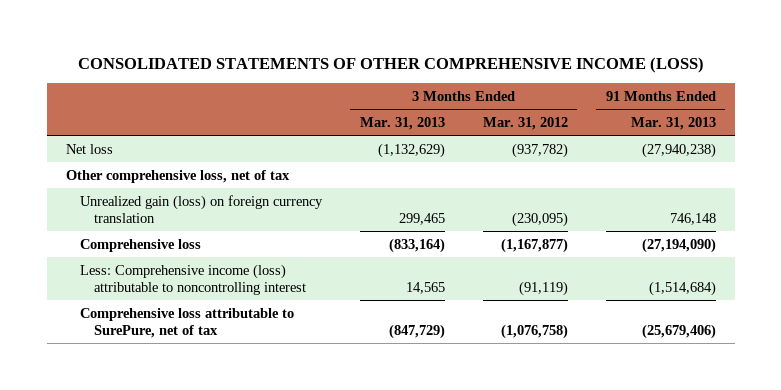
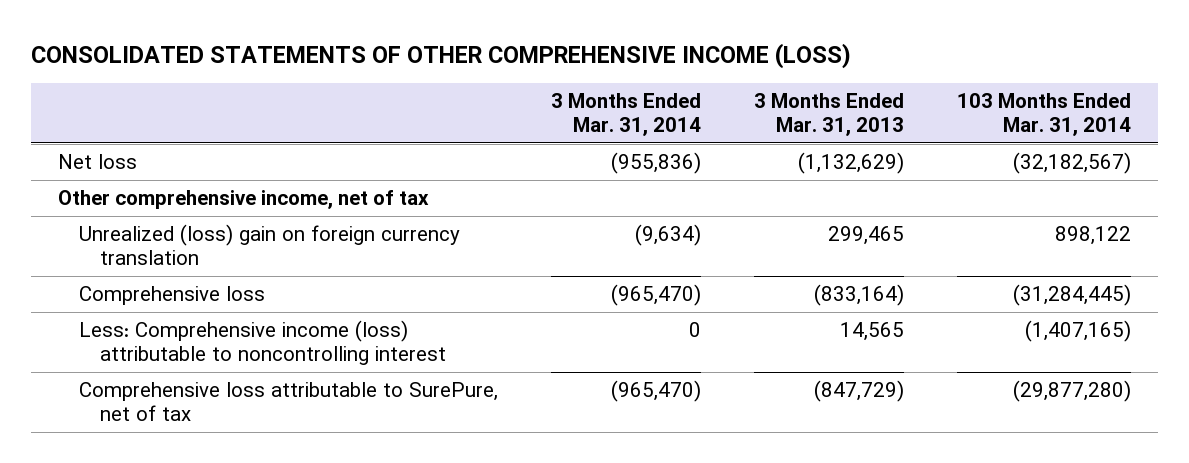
- | 3 Months Ended Mar. 31, 2013 | 3 Months Ended Mar. 31, 2012 | 91 Months Ended Mar. 31, 2013
+ | 3 Months Ended Mar. 31, 2014 | 3 Months Ended Mar. 31, 2013 | 103 Months Ended Mar. 31, 2014
- Other comprehensive loss, net of tax
- Unrealized gain (loss) on foreign currency translation | 299,465 | (230,095) | 746,148
+ Other comprehensive income, net of tax
+ Unrealized (loss) gain on foreign currency translation | (9,634) | 299,465 | 898,122

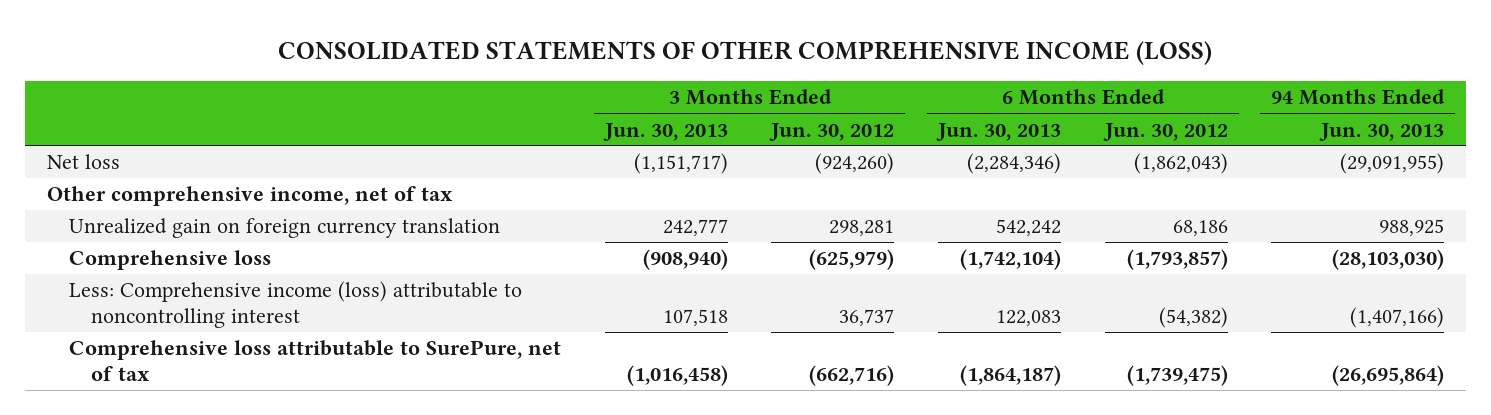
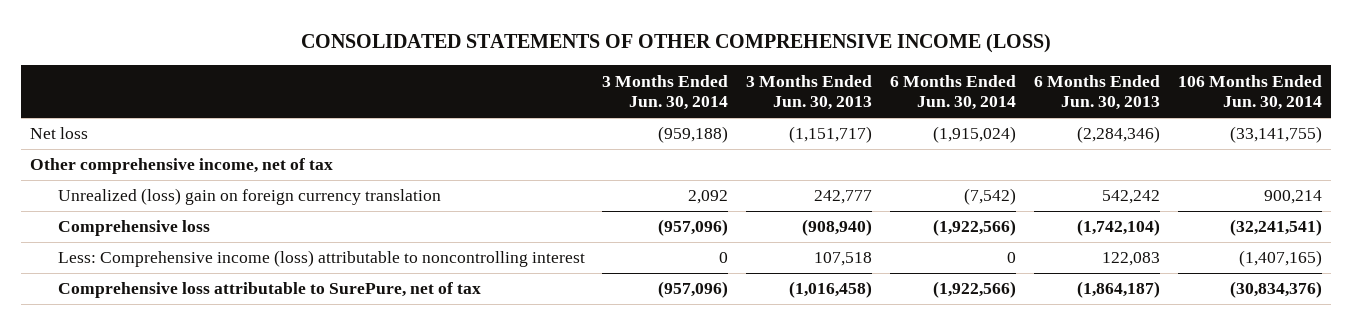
- | 3 Months Ended Jun. 30, 2013 | 3 Months Ended Jun. 30, 2012 | 6 Months Ended Jun. 30, 2013 | 6 Months Ended Jun. 30, 2012 | 94 Months Ended Jun. 30, 2013
+ | 3 Months Ended Jun. 30, 2014 | 3 Months Ended Jun. 30, 2013 | 6 Months Ended Jun. 30, 2014 | 6 Months Ended Jun. 30, 2013 | 106 Months Ended Jun. 30, 2014
- Unrealized gain on foreign currency translation | 242,777 | 298,281 | 542,242 | 68,186 | 988,925
+ Unrealized (loss) gain on foreign currency translation | 2,092 | 242,777 | (7,542) | 542,242 | 900,214

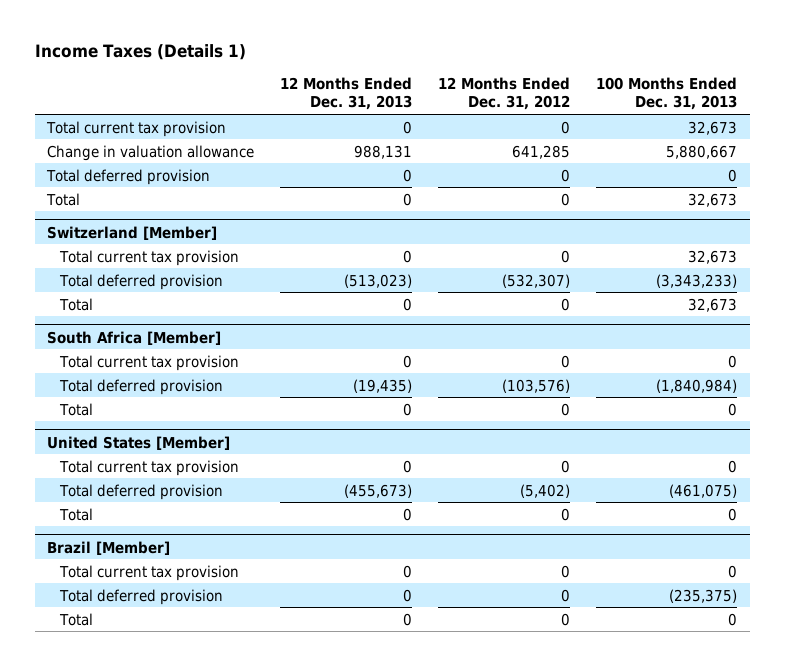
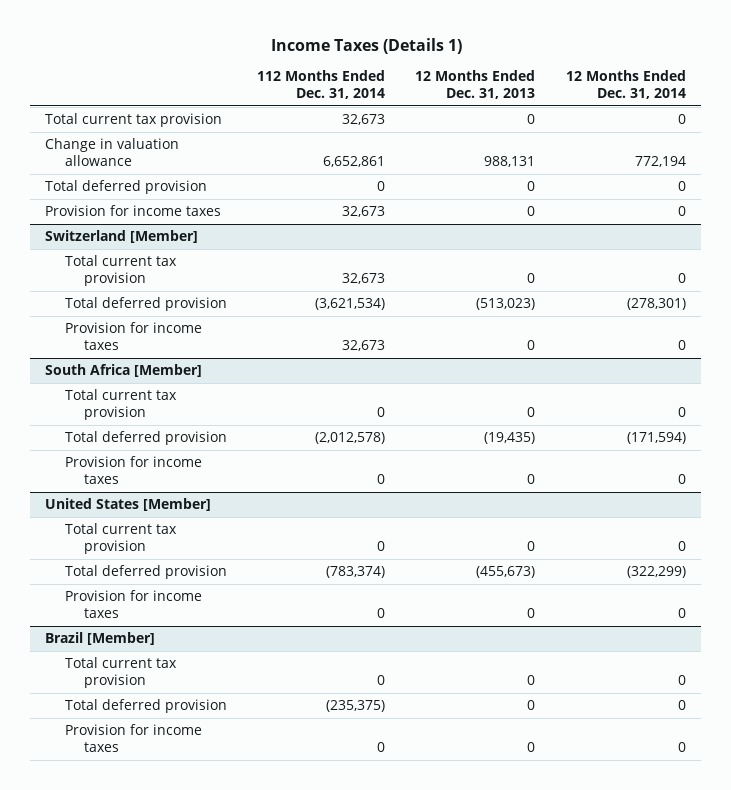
- | 12 Months Ended Dec. 31, 2013 | 12 Months Ended Dec. 31, 2012 | 100 Months Ended Dec. 31, 2013
+ | 112 Months Ended Dec. 31, 2014 | 12 Months Ended Dec. 31, 2013 | 12 Months Ended Dec. 31, 2014
- Total | 0 | 0 | 32,673
+ Provision for income taxes | 32,673 | 0 | 0
@ Switzerland [Member]
- Total | 0 | 0 | 32,673
+ Provision for income taxes | 32,673 | 0 | 0
@ South Africa [Member]
- Total | 0 | 0 | 0
+ Provision for income taxes | 0 | 0 | 0
@ United States [Member]
- Total | 0 | 0 | 0
+ Provision for income taxes | 0 | 0 | 0
@ Brazil [Member]
- Total | 0 | 0 | 0
+ Provision for income taxes | 0 | 0 | 0

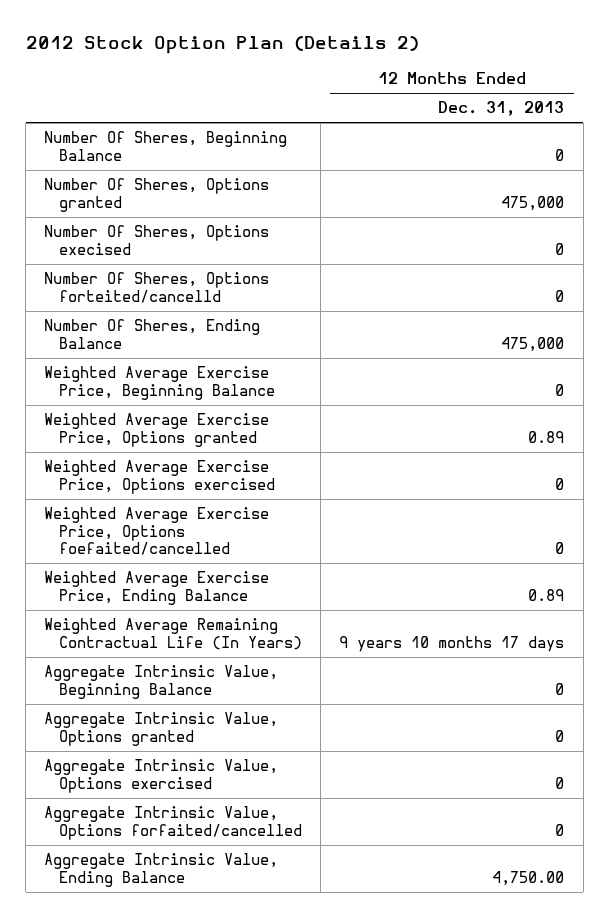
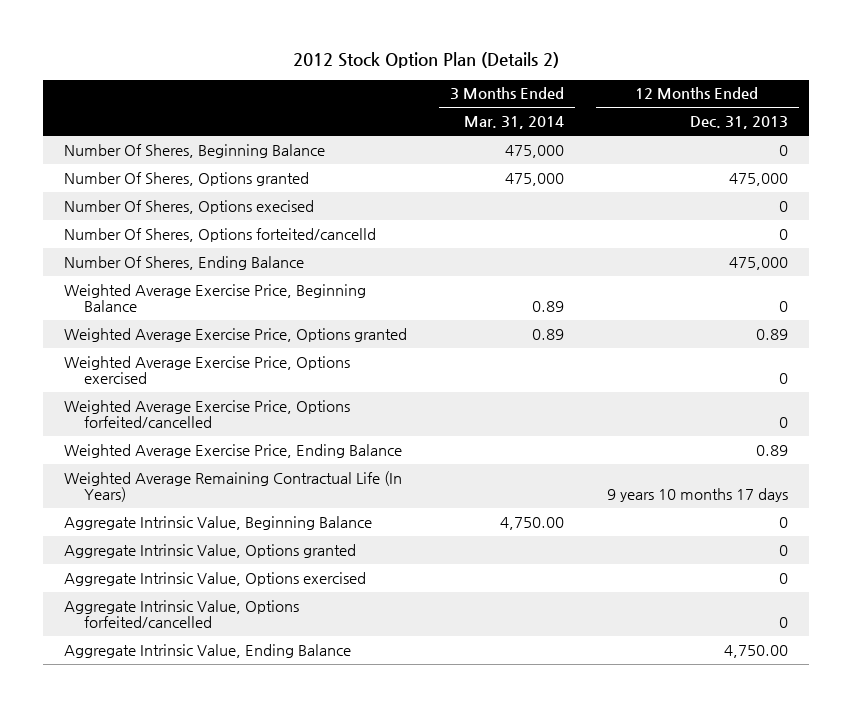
- | 12 Months Ended Dec. 31, 2013
+ | 3 Months Ended Mar. 31, 2014 | 12 Months Ended Dec. 31, 2013
- Weighted Average Exercise Price, Options foefaited/cancelled | 0
+ Weighted Average Exercise Price, Options forfeited/cancelled | | 0
- Aggregate Intrinsic Value, Options forfaited/cancelled | 0
+ Aggregate Intrinsic Value, Options forfeited/cancelled | | 0

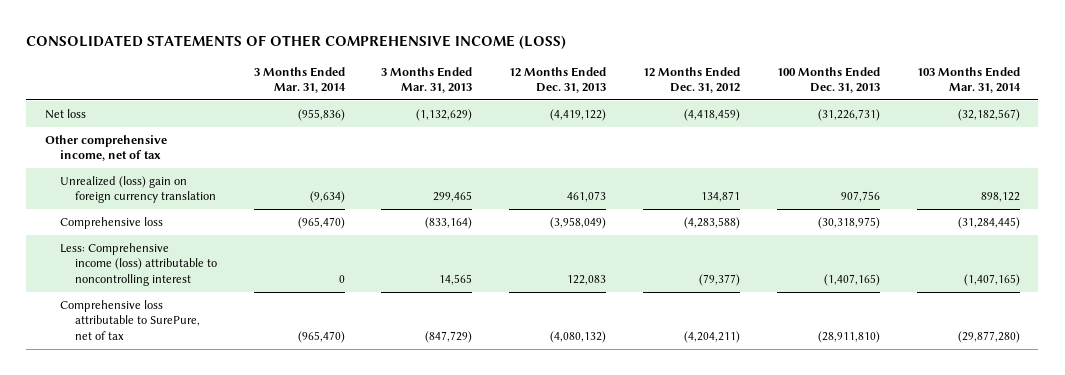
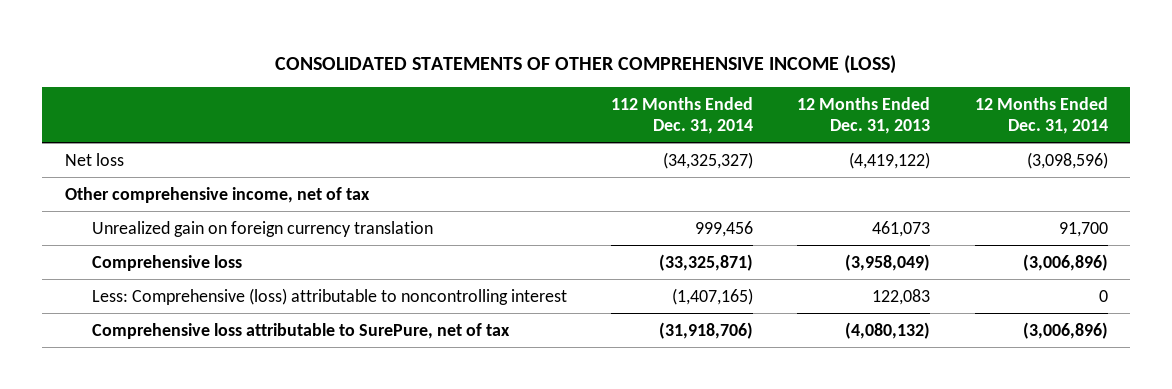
- | 3 Months Ended Mar. 31, 2014 | 3 Months Ended Mar. 31, 2013 | 12 Months Ended Dec. 31, 2013 | 12 Months Ended Dec. 31, 2012 | 100 Months Ended Dec. 31, 2013 | 103 Months Ended Mar. 31, 2014
+ | 112 Months Ended Dec. 31, 2014 | 12 Months Ended Dec. 31, 2013 | 12 Months Ended Dec. 31, 2014
- Unrealized (loss) gain on foreign currency translation | (9,634) | 299,465 | 461,073 | 134,871 | 907,756 | 898,122
+ Unrealized gain on foreign currency translation | 999,456 | 461,073 | 91,700
- Less: Comprehensive income (loss) attributable to noncontrolling interest | 0 | 14,565 | 122,083 | (79,377) | (1,407,165) | (1,407,165)
+ Less: Comprehensive (loss) attributable to noncontrolling interest | (1,407,165) | 122,083 | 0

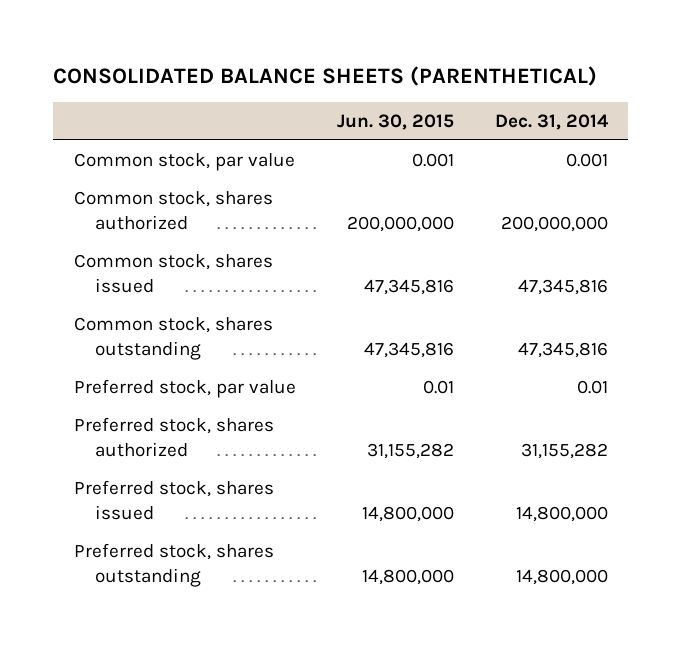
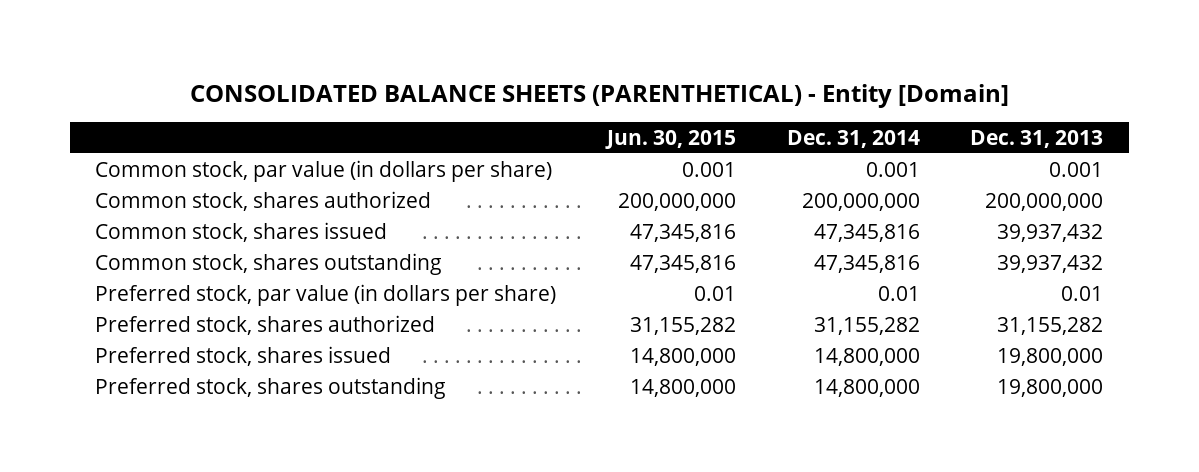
- CONSOLIDATED BALANCE SHEETS (PARENTHETICAL)
+ CONSOLIDATED BALANCE SHEETS (PARENTHETICAL) - Entity [Domain]
- | Jun. 30, 2015 | Dec. 31, 2014
+ | Jun. 30, 2015 | Dec. 31, 2014 | Dec. 31, 2013
- Common stock, par value | 0.001 | 0.001
+ Common stock, par value (in dollars per share) | 0.001 | 0.001 | 0.001
- Preferred stock, par value | 0.01 | 0.01
+ Preferred stock, par value (in dollars per share) | 0.01 | 0.01 | 0.01

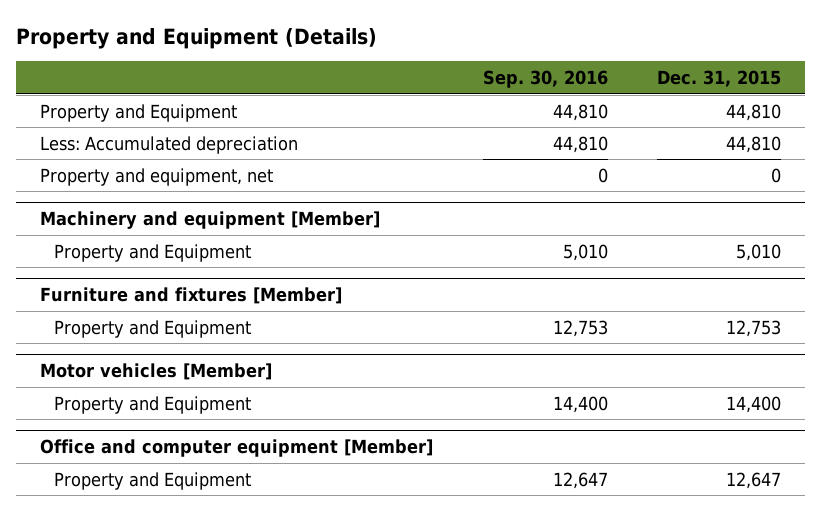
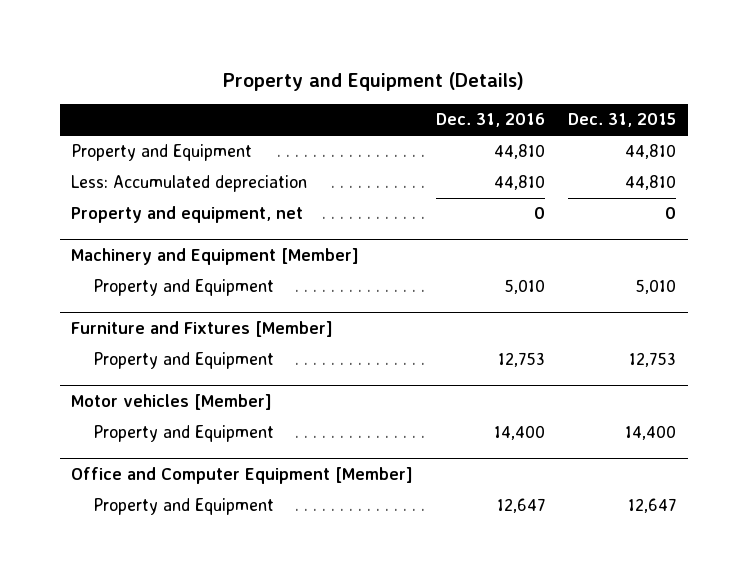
- | Sep. 30, 2016 | Dec. 31, 2015
+ | Dec. 31, 2016 | Dec. 31, 2015
- Machinery and equipment [Member]
+ Machinery and Equipment [Member]
- Furniture and fixtures [Member]
+ Furniture and Fixtures [Member]
- Office and computer equipment [Member]
+ Office and Computer Equipment [Member]

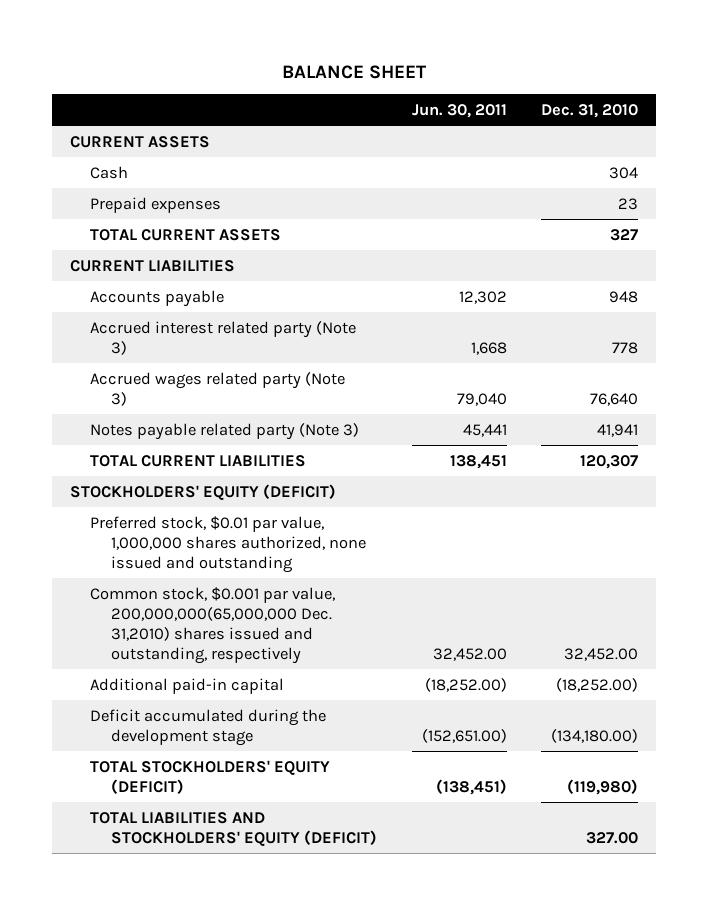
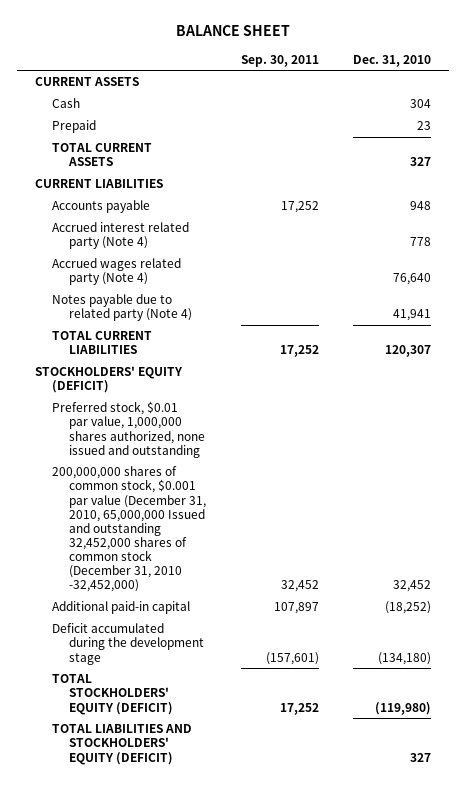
- | Jun. 30, 2011 | Dec. 31, 2010
+ | Sep. 30, 2011 | Dec. 31, 2010
- Prepaid expenses | | 23
+ Prepaid | | 23
- Accrued interest related party (Note 3) | 1,668 | 778
- Accrued wages related party (Note 3) | 79,040 | 76,640
- Notes payable related party (Note 3) | 45,441 | 41,941
+ Accrued interest related party (Note 4) | | 778
+ Accrued wages related party (Note 4) | | 76,640
+ Notes payable due to related party (Note 4) | | 41,941
- Common stock, $0.001 par value, 200,000,000(65,000,000 Dec. 31,2010) shares issued and outstanding, respectively | 32,452.00 | 32,452.00
- Additional paid-in capital | (18,252.00) | (18,252.00)
- Deficit accumulated during the development stage | (152,651.00) | (134,180.00)
+ 200,000,000 shares of common stock, $0.001 par value (December 31, 2010, 65,000,000 Issued and outstanding 32,452,000 shares of common stock (December 31, 2010 -32,452,000) | 32,452 | 32,452
+ Additional paid-in capital | 107,897 | (18,252)
+ Deficit accumulated during the development stage | (157,601) | (134,180)
- TOTAL LIABILITIES AND STOCKHOLDERS' EQUITY (DEFICIT) | | 327.00
+ TOTAL LIABILITIES AND STOCKHOLDERS' EQUITY (DEFICIT) | | 327

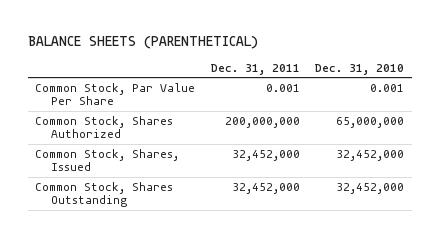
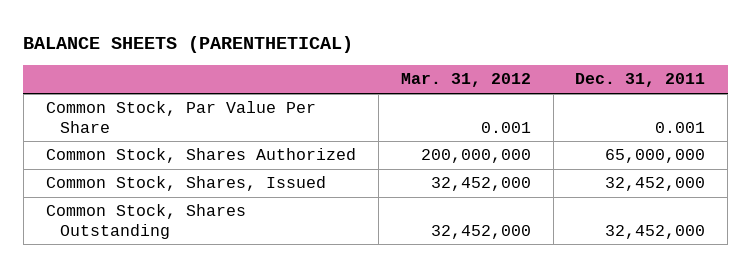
- | Dec. 31, 2011 | Dec. 31, 2010
+ | Mar. 31, 2012 | Dec. 31, 2011
- Common Stock, Shares Authorized | 200,000,000 | 65,000,000
+ Common Stock, Shares Authorized | 200,000,000 | 65,000,000

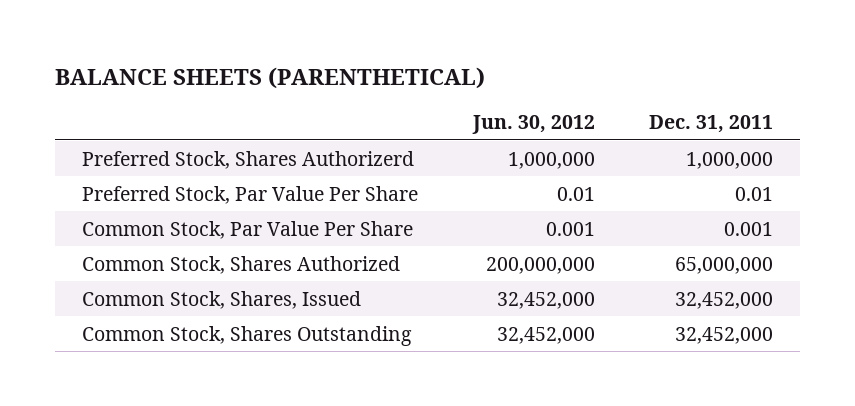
- | Mar. 31, 2012 | Dec. 31, 2011
+ | Jun. 30, 2012 | Dec. 31, 2011
+ Preferred Stock, Shares Authorizerd | 1,000,000 | 1,000,000
+ Preferred Stock, Par Value Per Share | 0.01 | 0.01

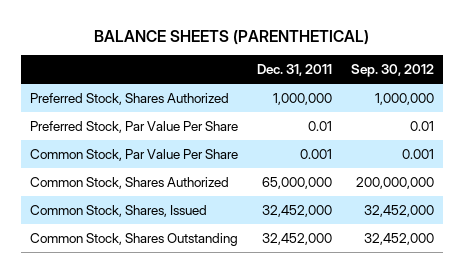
- | Jun. 30, 2012 | Dec. 31, 2011
+ | Dec. 31, 2011 | Sep. 30, 2012
- Preferred Stock, Shares Authorizerd | 1,000,000 | 1,000,000
+ Preferred Stock, Shares Authorized | 1,000,000 | 1,000,000

